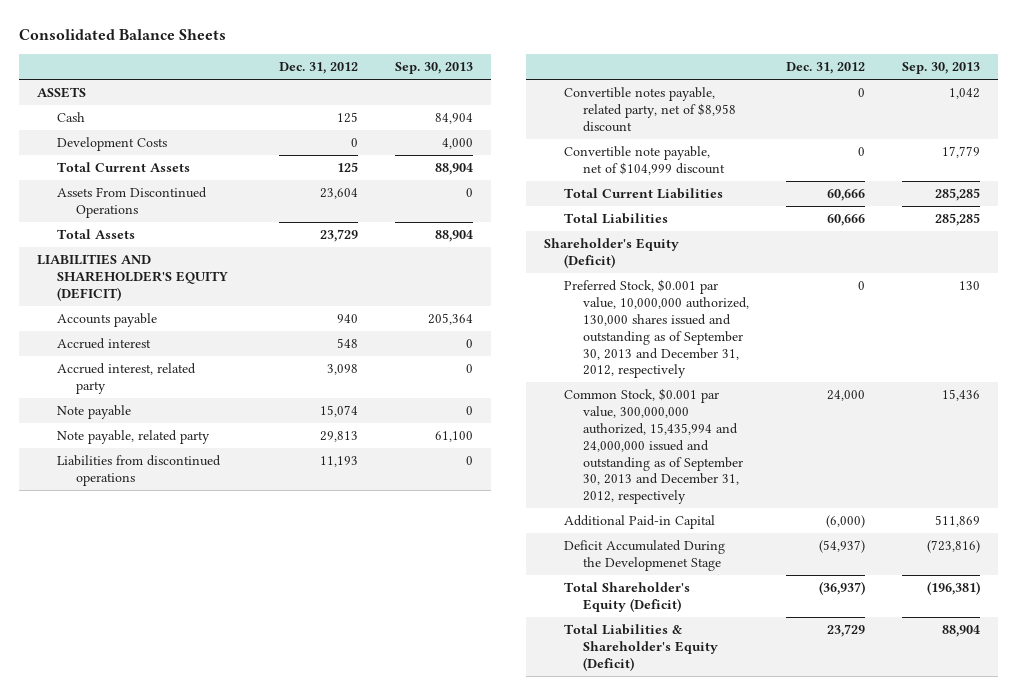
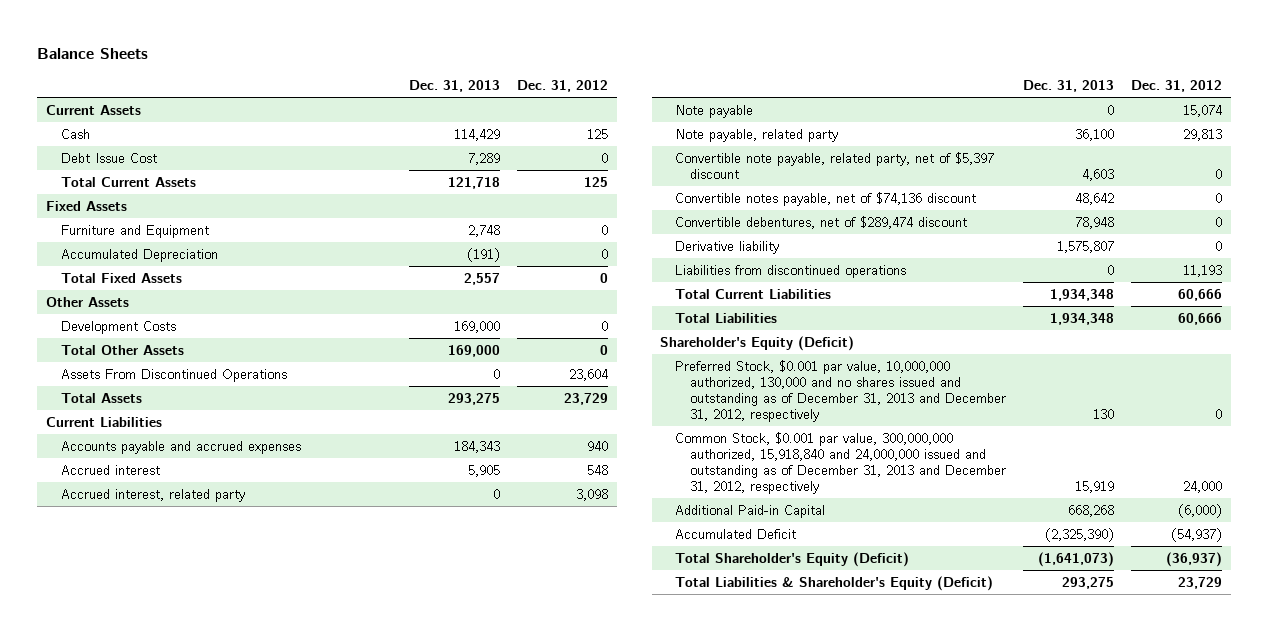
- Consolidated Balance Sheets
+ Balance Sheets
- | Dec. 31, 2012 | Sep. 30, 2013
+ | Dec. 31, 2013 | Dec. 31, 2012
- ASSETS
+ Current Assets
+ Debt Issue Cost | 7,289 | 0
+ Fixed Assets
+ Furniture and Equipment | 2,748 | 0
+ Accumulated Depreciation | (191) | 0
+ Total Fixed Assets | 2,557 | 0
+ Other Assets
moved down: Development Costs | 169,000 | 0
+ Total Other Assets | 169,000 | 0
- LIABILITIES AND SHAREHOLDER'S EQUITY (DEFICIT)
- Accounts payable | 940 | 205,364
+ Current Liabilities
+ Accounts payable and accrued expenses | 184,343 | 940
+ Convertible note payable, related party, net of $5,397 discount | 4,603 | 0
+ Convertible notes payable, net of $74,136 discount | 48,642 | 0
+ Convertible debentures, net of $289,474 discount | 78,948 | 0
+ Derivative liability | 1,575,807 | 0
- Convertible notes payable, related party, net of $8,958 discount | 0 | 1,042
- Convertible note payable, net of $104,999 discount | 0 | 17,779
- Preferred Stock, $0.001 par value, 10,000,000 authorized, 130,000 shares issued and outstanding as of September 30, 2013 and December 31, 2012, respectively | 0 | 130
- Common Stock, $0.001 par value, 300,000,000 authorized, 15,435,994 and 24,000,000 issued and outstanding as of September 30, 2013 and December 31, 2012, respectively | 24,000 | 15,436
+ Preferred Stock, $0.001 par value, 10,000,000 authorized, 130,000 and no shares issued and outstanding as of December 31, 2013 and December 31, 2012, respectively | 130 | 0
+ Common Stock, $0.001 par value, 300,000,000 authorized, 15,918,840 and 24,000,000 issued and outstanding as of December 31, 2013 and December 31, 2012, respectively | 15,919 | 24,000
- Deficit Accumulated During the Developmenet Stage | (54,937) | (723,816)
+ Accumulated Deficit | (2,325,390) | (54,937)

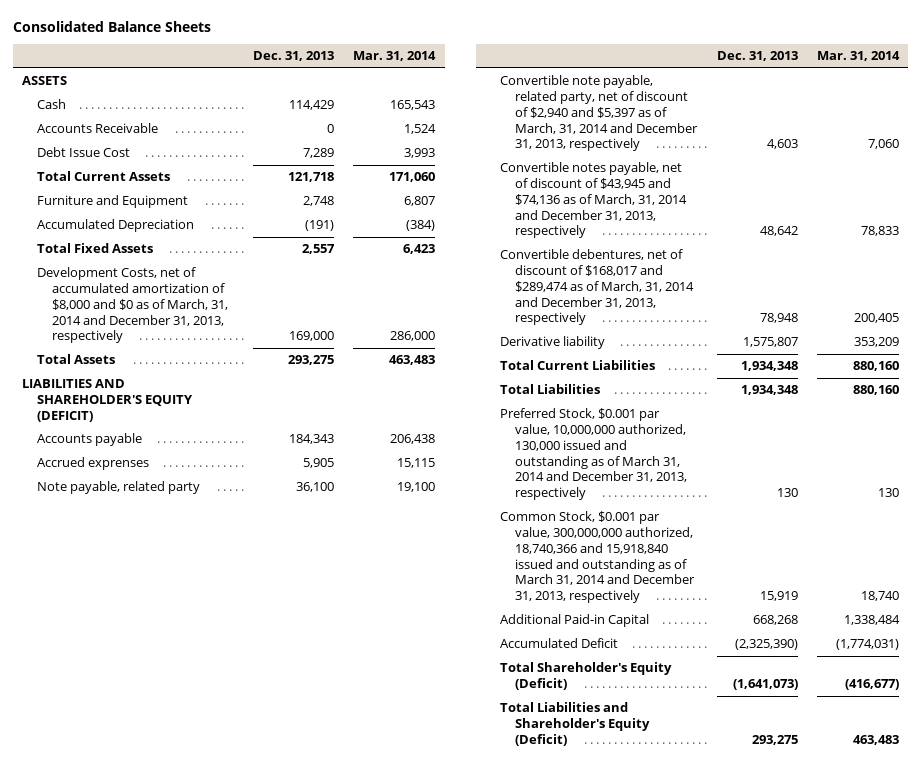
- Balance Sheets
+ Consolidated Balance Sheets
- | Dec. 31, 2013 | Dec. 31, 2012
+ | Dec. 31, 2013 | Mar. 31, 2014
- Current Assets
+ ASSETS
+ Accounts Receivable | 0 | 1,524
- Fixed Assets
- Other Assets
- Development Costs | 169,000 | 0
- Total Other Assets | 169,000 | 0
- Assets From Discontinued Operations | 0 | 23,604
+ Development Costs, net of accumulated amortization of $8,000 and $0 as of March, 31, 2014 and December 31, 2013, respectively | 169,000 | 286,000
- Current Liabilities
- Accounts payable and accrued expenses | 184,343 | 940
- Accrued interest | 5,905 | 548
- Accrued interest, related party | 0 | 3,098
- Note payable | 0 | 15,074
+ LIABILITIES AND SHAREHOLDER'S EQUITY (DEFICIT)
+ Accounts payable | 184,343 | 206,438
+ Accrued exprenses | 5,905 | 15,115
- Convertible note payable, related party, net of $5,397 discount | 4,603 | 0
- Convertible notes payable, net of $74,136 discount | 48,642 | 0
- Convertible debentures, net of $289,474 discount | 78,948 | 0
+ Convertible note payable, related party, net of discount of $2,940 and $5,397 as of March, 31, 2014 and December 31, 2013, respectively | 4,603 | 7,060
+ Convertible notes payable, net of discount of $43,945 and $74,136 as of March, 31, 2014 and December 31, 2013, respectively | 48,642 | 78,833
+ Convertible debentures, net of discount of $168,017 and $289,474 as of March, 31, 2014 and December 31, 2013, respectively | 78,948 | 200,405
- Liabilities from discontinued operations | 0 | 11,193
- Shareholder's Equity (Deficit)
- Preferred Stock, $0.001 par value, 10,000,000 authorized, 130,000 and no shares issued and outstanding as of December 31, 2013 and December 31, 2012, respectively | 130 | 0
- Common Stock, $0.001 par value, 300,000,000 authorized, 15,918,840 and 24,000,000 issued and outstanding as of December 31, 2013 and December 31, 2012, respectively | 15,919 | 24,000
+ Preferred Stock, $0.001 par value, 10,000,000 authorized, 130,000 issued and outstanding as of March 31, 2014 and December 31, 2013, respectively | 130 | 130
+ Common Stock, $0.001 par value, 300,000,000 authorized, 18,740,366 and 15,918,840 issued and outstanding as of March 31, 2014 and December 31, 2013, respectively | 15,919 | 18,740
- Total Liabilities & Shareholder's Equity (Deficit) | 293,275 | 23,729
+ Total Liabilities and Shareholder's Equity (Deficit) | 293,275 | 463,483

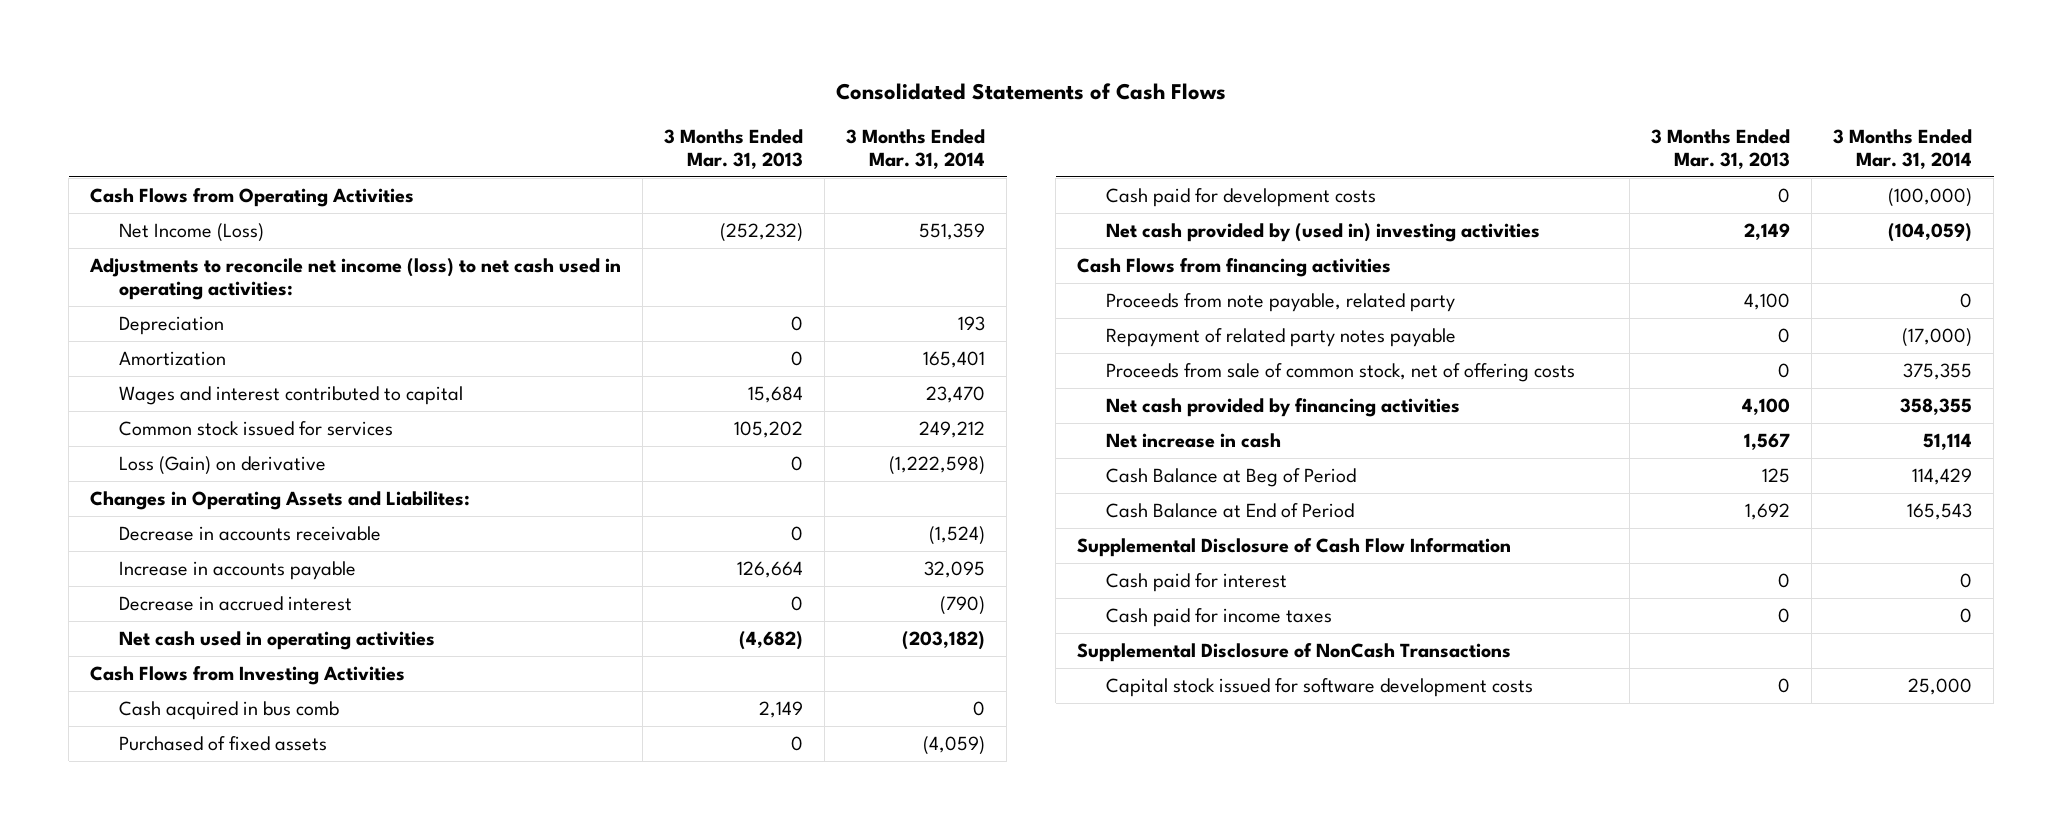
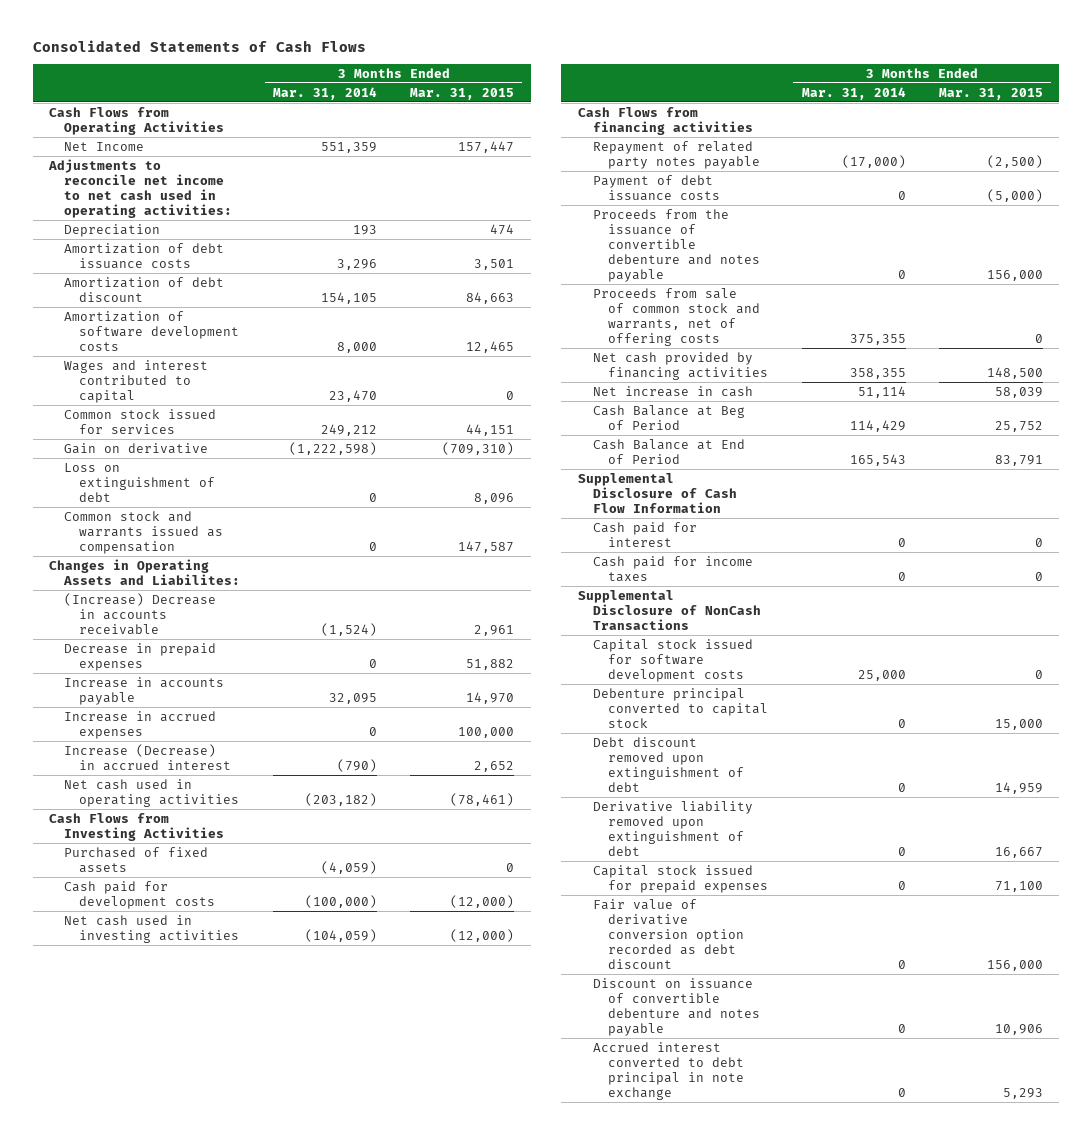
- | 3 Months Ended Mar. 31, 2013 | 3 Months Ended Mar. 31, 2014
+ | 3 Months Ended Mar. 31, 2014 | 3 Months Ended Mar. 31, 2015
- Net Income (Loss) | (252,232) | 551,359
- Adjustments to reconcile net income (loss) to net cash used in operating activities:
+ Net Income | 551,359 | 157,447
+ Adjustments to reconcile net income to net cash used in operating activities:
- Amortization | 0 | 165,401
+ Amortization of debt issuance costs | 3,296 | 3,501
+ Amortization of debt discount | 154,105 | 84,663
+ Amortization of software development costs | 8,000 | 12,465
- Loss (Gain) on derivative | 0 | (1,222,598)
+ Gain on derivative | (1,222,598) | (709,310)
+ Loss on extinguishment of debt | 0 | 8,096
+ Common stock and warrants issued as compensation | 0 | 147,587
- Decrease in accounts receivable | 0 | (1,524)
+ (Increase) Decrease in accounts receivable | (1,524) | 2,961
+ Decrease in prepaid expenses | 0 | 51,882
- Decrease in accrued interest | 0 | (790)
+ Increase in accrued expenses | 0 | 100,000
+ Increase (Decrease) in accrued interest | (790) | 2,652
- Cash acquired in bus comb | 2,149 | 0
- Net cash provided by (used in) investing activities | 2,149 | (104,059)
+ Net cash used in investing activities | (104,059) | (12,000)
- Proceeds from note payable, related party | 4,100 | 0
- Proceeds from sale of common stock, net of offering costs | 0 | 375,355
+ Payment of debt issuance costs | 0 | (5,000)
+ Proceeds from the issuance of convertible debenture and notes payable | 0 | 156,000
+ Proceeds from sale of common stock and warrants, net of offering costs | 375,355 | 0
+ Debenture principal converted to capital stock | 0 | 15,000
+ Debt discount removed upon extinguishment of debt | 0 | 14,959
+ Derivative liability removed upon extinguishment of debt | 0 | 16,667
+ Capital stock issued for prepaid expenses | 0 | 71,100
+ Fair value of derivative conversion option recorded as debt discount | 0 | 156,000
+ Discount on issuance of convertible debenture and notes payable | 0 | 10,906
+ Accrued interest converted to debt principal in note exchange | 0 | 5,293

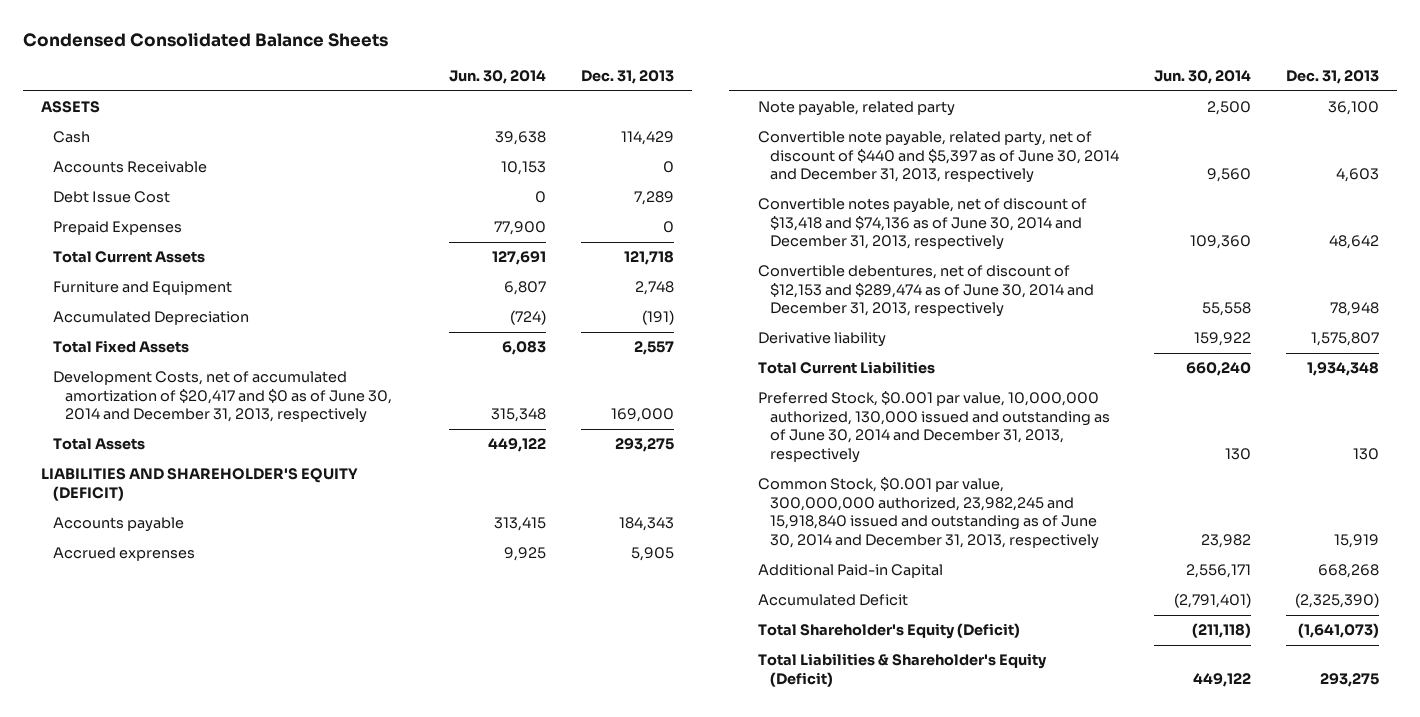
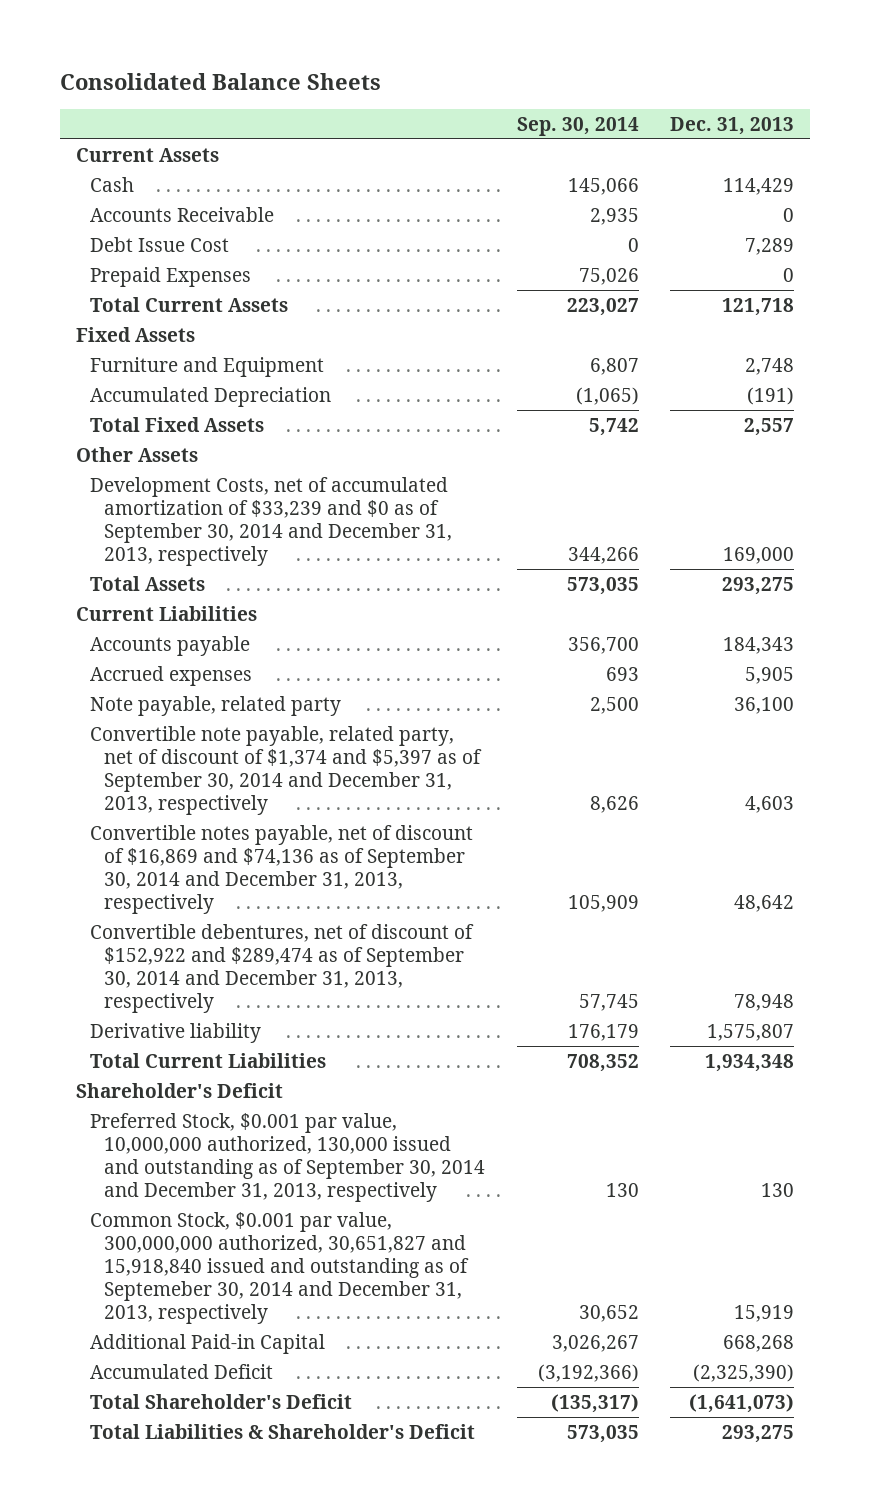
- Condensed Consolidated Balance Sheets
+ Consolidated Balance Sheets
- | Jun. 30, 2014 | Dec. 31, 2013
+ | Sep. 30, 2014 | Dec. 31, 2013
- ASSETS
+ Current Assets
+ Fixed Assets
- Development Costs, net of accumulated amortization of $20,417 and $0 as of June 30, 2014 and December 31, 2013, respectively | 315,348 | 169,000
+ Other Assets
+ Development Costs, net of accumulated amortization of $33,239 and $0 as of September 30, 2014 and December 31, 2013, respectively | 344,266 | 169,000
- LIABILITIES AND SHAREHOLDER'S EQUITY (DEFICIT)
+ Current Liabilities
- Accrued exprenses | 9,925 | 5,905
+ Accrued expenses | 693 | 5,905
- Convertible note payable, related party, net of discount of $440 and $5,397 as of June 30, 2014 and December 31, 2013, respectively | 9,560 | 4,603
- Convertible notes payable, net of discount of $13,418 and $74,136 as of June 30, 2014 and December 31, 2013, respectively | 109,360 | 48,642
- Convertible debentures, net of discount of $12,153 and $289,474 as of June 30, 2014 and December 31, 2013, respectively | 55,558 | 78,948
+ Convertible note payable, related party, net of discount of $1,374 and $5,397 as of September 30, 2014 and December 31, 2013, respectively | 8,626 | 4,603
+ Convertible notes payable, net of discount of $16,869 and $74,136 as of September 30, 2014 and December 31, 2013, respectively | 105,909 | 48,642
+ Convertible debentures, net of discount of $152,922 and $289,474 as of September 30, 2014 and December 31, 2013, respectively | 57,745 | 78,948
- Preferred Stock, $0.001 par value, 10,000,000 authorized, 130,000 issued and outstanding as of June 30, 2014 and December 31, 2013, respectively | 130 | 130
- Common Stock, $0.001 par value, 300,000,000 authorized, 23,982,245 and 15,918,840 issued and outstanding as of June 30, 2014 and December 31, 2013, respectively | 23,982 | 15,919
+ Shareholder's Deficit
+ Preferred Stock, $0.001 par value, 10,000,000 authorized, 130,000 issued and outstanding as of September 30, 2014 and December 31, 2013, respectively | 130 | 130
+ Common Stock, $0.001 par value, 300,000,000 authorized, 30,651,827 and 15,918,840 issued and outstanding as of Septemeber 30, 2014 and December 31, 2013, respectively | 30,652 | 15,919
- Total Shareholder's Equity (Deficit) | (211,118) | (1,641,073)
- Total Liabilities & Shareholder's Equity (Deficit) | 449,122 | 293,275
+ Total Shareholder's Deficit | (135,317) | (1,641,073)
+ Total Liabilities & Shareholder's Deficit | 573,035 | 293,275

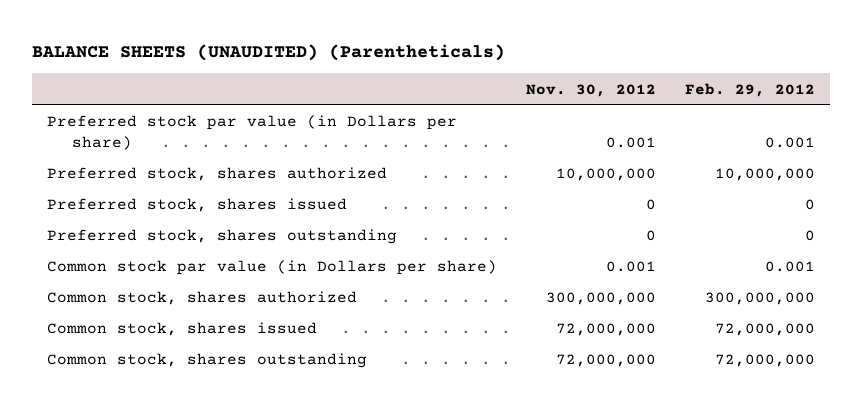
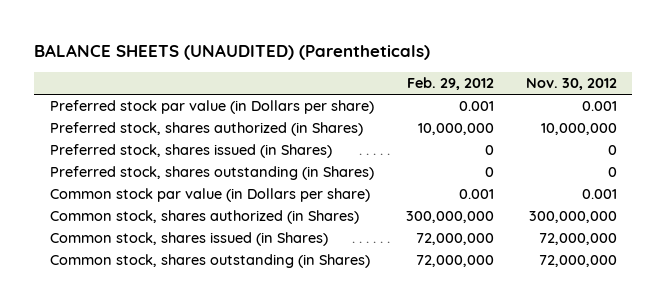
- | Nov. 30, 2012 | Feb. 29, 2012
+ | Feb. 29, 2012 | Nov. 30, 2012
- Preferred stock, shares authorized | 10,000,000 | 10,000,000
- Preferred stock, shares issued | 0 | 0
- Preferred stock, shares outstanding | 0 | 0
+ Preferred stock, shares authorized (in Shares) | 10,000,000 | 10,000,000
+ Preferred stock, shares issued (in Shares) | 0 | 0
+ Preferred stock, shares outstanding (in Shares) | 0 | 0
- Common stock, shares authorized | 300,000,000 | 300,000,000
- Common stock, shares issued | 72,000,000 | 72,000,000
- Common stock, shares outstanding | 72,000,000 | 72,000,000
+ Common stock, shares authorized (in Shares) | 300,000,000 | 300,000,000
+ Common stock, shares issued (in Shares) | 72,000,000 | 72,000,000
+ Common stock, shares outstanding (in Shares) | 72,000,000 | 72,000,000

